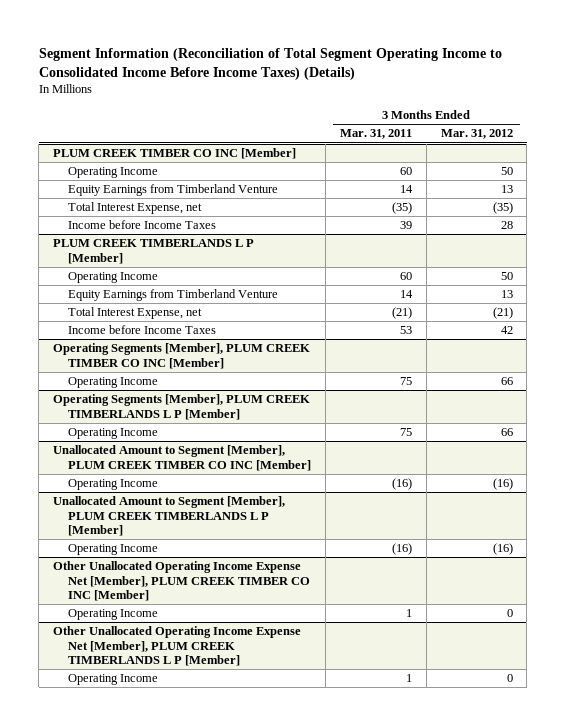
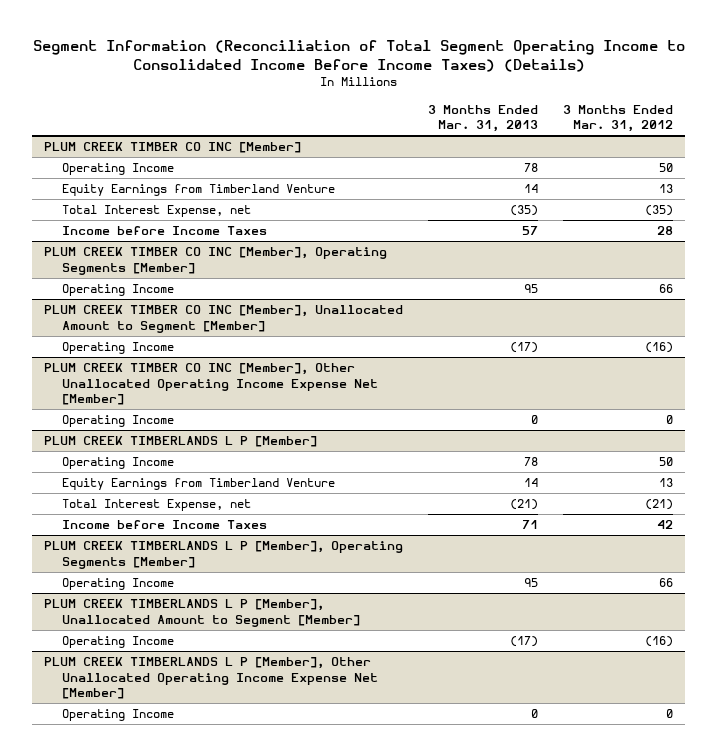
- | 3 Months Ended Mar. 31, 2011 | 3 Months Ended Mar. 31, 2012
+ | 3 Months Ended Mar. 31, 2013 | 3 Months Ended Mar. 31, 2012
+ PLUM CREEK TIMBER CO INC [Member], Operating Segments [Member]
+ Operating Income | 95 | 66
+ PLUM CREEK TIMBER CO INC [Member], Unallocated Amount to Segment [Member]
+ Operating Income | (17) | (16)
+ PLUM CREEK TIMBER CO INC [Member], Other Unallocated Operating Income Expense Net [Member]
+ Operating Income | 0 | 0
- Operating Segments [Member], PLUM CREEK TIMBER CO INC [Member]
- Operating Income | 75 | 66
- Operating Segments [Member], PLUM CREEK TIMBERLANDS L P [Member]
+ PLUM CREEK TIMBERLANDS L P [Member], Operating Segments [Member]
- Unallocated Amount to Segment [Member], PLUM CREEK TIMBER CO INC [Member]
- Operating Income | (16) | (16)
- Unallocated Amount to Segment [Member], PLUM CREEK TIMBERLANDS L P [Member]
+ PLUM CREEK TIMBERLANDS L P [Member], Unallocated Amount to Segment [Member]
- Other Unallocated Operating Income Expense Net [Member], PLUM CREEK TIMBER CO INC [Member]
- Operating Income | 1 | 0
- Other Unallocated Operating Income Expense Net [Member], PLUM CREEK TIMBERLANDS L P [Member]
+ PLUM CREEK TIMBERLANDS L P [Member], Other Unallocated Operating Income Expense Net [Member]

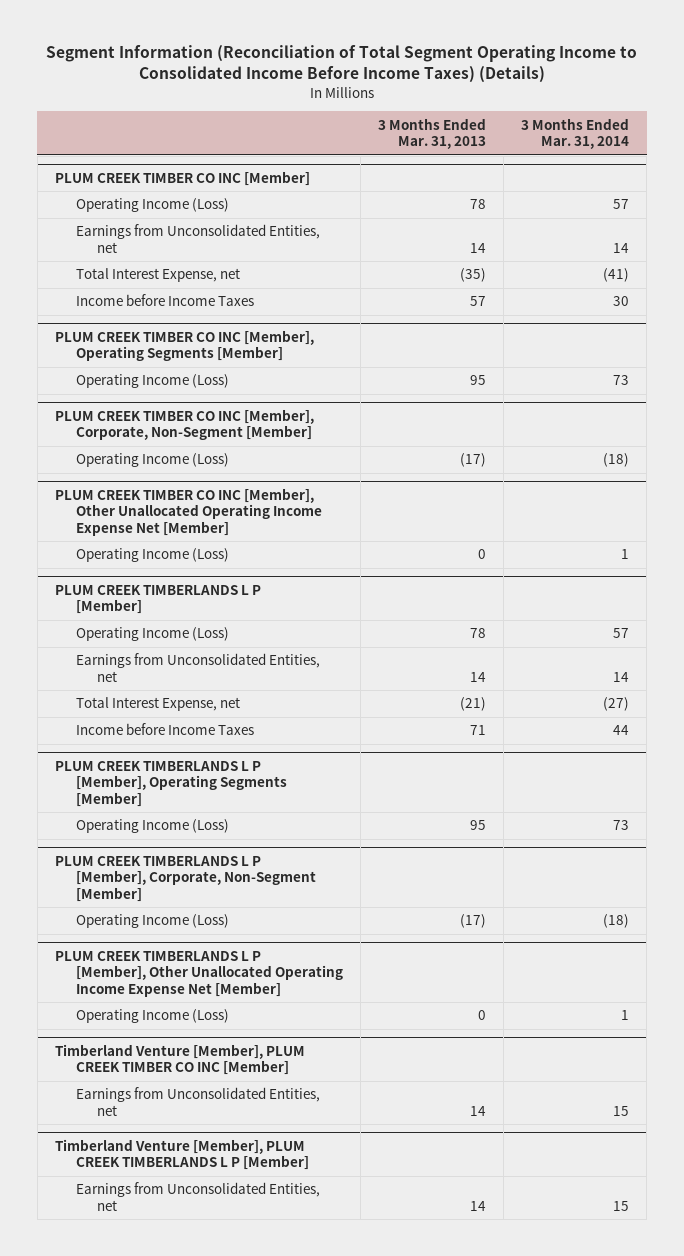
- | 3 Months Ended Mar. 31, 2013 | 3 Months Ended Mar. 31, 2012
+ | 3 Months Ended Mar. 31, 2013 | 3 Months Ended Mar. 31, 2014
@ PLUM CREEK TIMBER CO INC [Member]
- Operating Income | 78 | 50
- Equity Earnings from Timberland Venture | 14 | 13
+ Operating Income (Loss) | 78 | 57
+ Earnings from Unconsolidated Entities, net | 14 | 14
@ PLUM CREEK TIMBER CO INC [Member], Operating Segments [Member]
- Operating Income | 95 | 66
- PLUM CREEK TIMBER CO INC [Member], Unallocated Amount to Segment [Member]
- Operating Income | (17) | (16)
@ PLUM CREEK TIMBER CO INC [Member], Operating Segments [Member]
+ Operating Income (Loss) | 95 | 73
+ PLUM CREEK TIMBER CO INC [Member], Corporate, Non-Segment [Member]
+ Operating Income (Loss) | (17) | (18)
@ PLUM CREEK TIMBER CO INC [Member], Other Unallocated Operating Income Expense Net [Member]
- Operating Income | 0 | 0
+ Operating Income (Loss) | 0 | 1
@ PLUM CREEK TIMBERLANDS L P [Member]
- Operating Income | 78 | 50
- Equity Earnings from Timberland Venture | 14 | 13
+ Operating Income (Loss) | 78 | 57
+ Earnings from Unconsolidated Entities, net | 14 | 14
@ PLUM CREEK TIMBERLANDS L P [Member], Operating Segments [Member]
- Operating Income | 95 | 66
- PLUM CREEK TIMBERLANDS L P [Member], Unallocated Amount to Segment [Member]
- Operating Income | (17) | (16)
@ PLUM CREEK TIMBERLANDS L P [Member], Operating Segments [Member]
+ Operating Income (Loss) | 95 | 73
+ PLUM CREEK TIMBERLANDS L P [Member], Corporate, Non-Segment [Member]
+ Operating Income (Loss) | (17) | (18)
@ PLUM CREEK TIMBERLANDS L P [Member], Other Unallocated Operating Income Expense Net [Member]
- Operating Income | 0 | 0
+ Operating Income (Loss) | 0 | 1
+ Timberland Venture [Member], PLUM CREEK TIMBER CO INC [Member]
+ Earnings from Unconsolidated Entities, net | 14 | 15
+ Timberland Venture [Member], PLUM CREEK TIMBERLANDS L P [Member]
+ Earnings from Unconsolidated Entities, net | 14 | 15

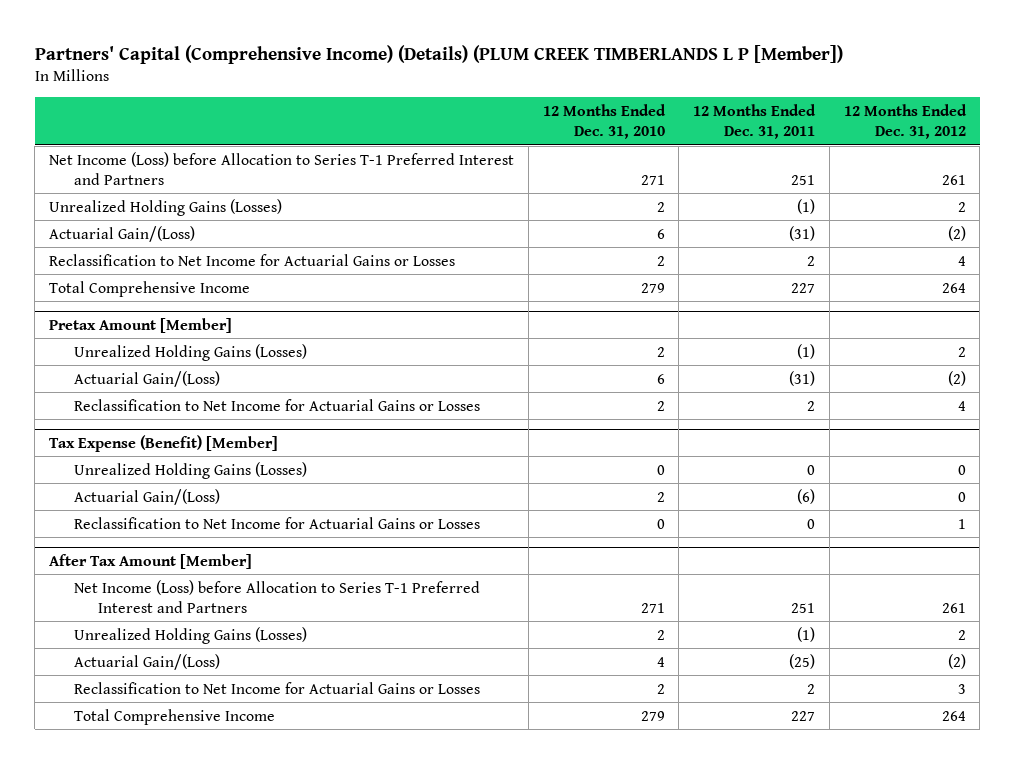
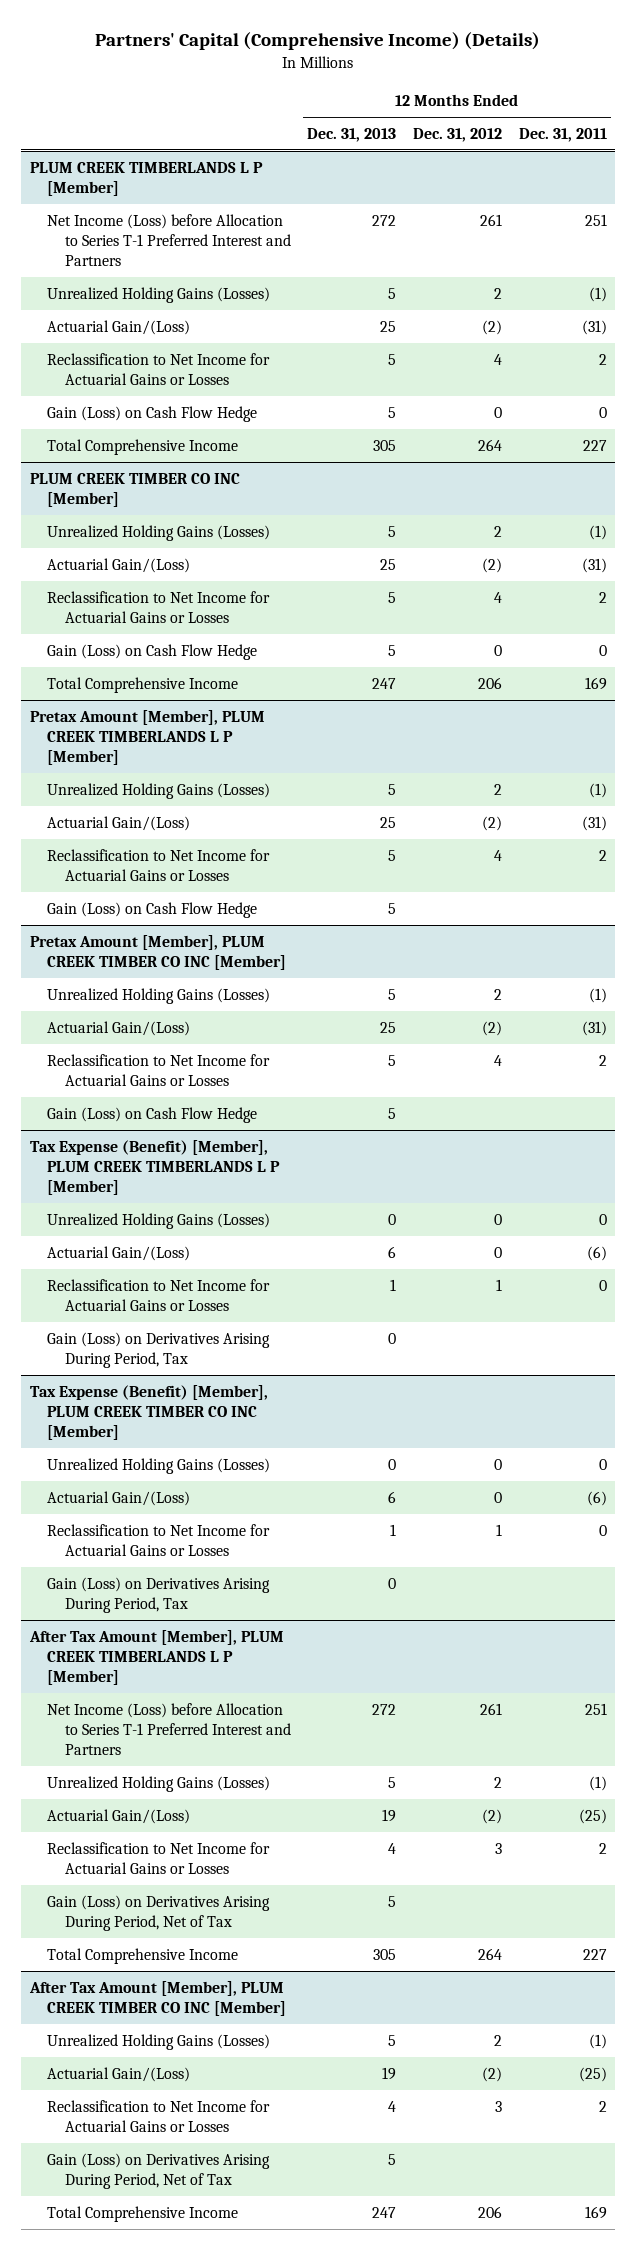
- Partners' Capital (Comprehensive Income) (Details) (PLUM CREEK TIMBERLANDS L P [Member])
+ Partners' Capital (Comprehensive Income) (Details)
- | 12 Months Ended Dec. 31, 2010 | 12 Months Ended Dec. 31, 2011 | 12 Months Ended Dec. 31, 2012
+ | 12 Months Ended Dec. 31, 2013 | 12 Months Ended Dec. 31, 2012 | 12 Months Ended Dec. 31, 2011
+ PLUM CREEK TIMBERLANDS L P [Member]
+ Gain (Loss) on Cash Flow Hedge | 5 | 0 | 0
- Pretax Amount [Member]
+ PLUM CREEK TIMBER CO INC [Member]
- Tax Expense (Benefit) [Member]
+ Gain (Loss) on Cash Flow Hedge | 5 | 0 | 0
+ Total Comprehensive Income | 247 | 206 | 169
+ Pretax Amount [Member], PLUM CREEK TIMBERLANDS L P [Member]
+ Unrealized Holding Gains (Losses) | 5 | 2 | (1)
+ Actuarial Gain/(Loss) | 25 | (2) | (31)
+ Reclassification to Net Income for Actuarial Gains or Losses | 5 | 4 | 2
+ Gain (Loss) on Cash Flow Hedge | 5 | |
+ Pretax Amount [Member], PLUM CREEK TIMBER CO INC [Member]
+ Unrealized Holding Gains (Losses) | 5 | 2 | (1)
+ Actuarial Gain/(Loss) | 25 | (2) | (31)
+ Reclassification to Net Income for Actuarial Gains or Losses | 5 | 4 | 2
+ Gain (Loss) on Cash Flow Hedge | 5 | |
+ Tax Expense (Benefit) [Member], PLUM CREEK TIMBERLANDS L P [Member]
- After Tax Amount [Member]
+ Gain (Loss) on Derivatives Arising During Period, Tax | 0 | |
+ Tax Expense (Benefit) [Member], PLUM CREEK TIMBER CO INC [Member]
+ Unrealized Holding Gains (Losses) | 0 | 0 | 0
+ Actuarial Gain/(Loss) | 6 | 0 | (6)
+ Reclassification to Net Income for Actuarial Gains or Losses | 1 | 1 | 0
+ Gain (Loss) on Derivatives Arising During Period, Tax | 0 | |
+ After Tax Amount [Member], PLUM CREEK TIMBERLANDS L P [Member]
+ Gain (Loss) on Derivatives Arising During Period, Net of Tax | 5 | |
+ After Tax Amount [Member], PLUM CREEK TIMBER CO INC [Member]
+ Unrealized Holding Gains (Losses) | 5 | 2 | (1)
+ Actuarial Gain/(Loss) | 19 | (2) | (25)
+ Reclassification to Net Income for Actuarial Gains or Losses | 4 | 3 | 2
+ Gain (Loss) on Derivatives Arising During Period, Net of Tax | 5 | |
+ Total Comprehensive Income | 247 | 206 | 169

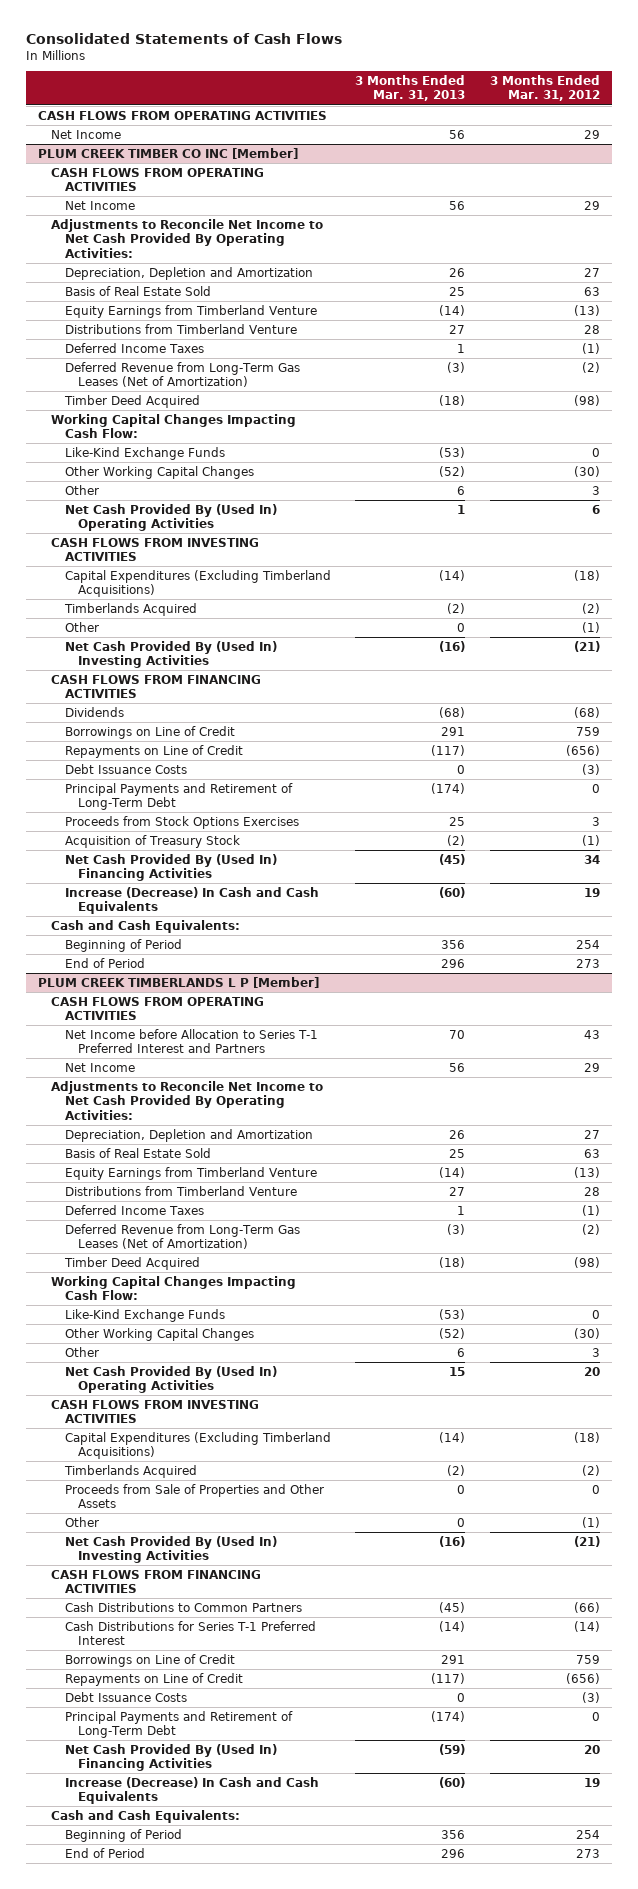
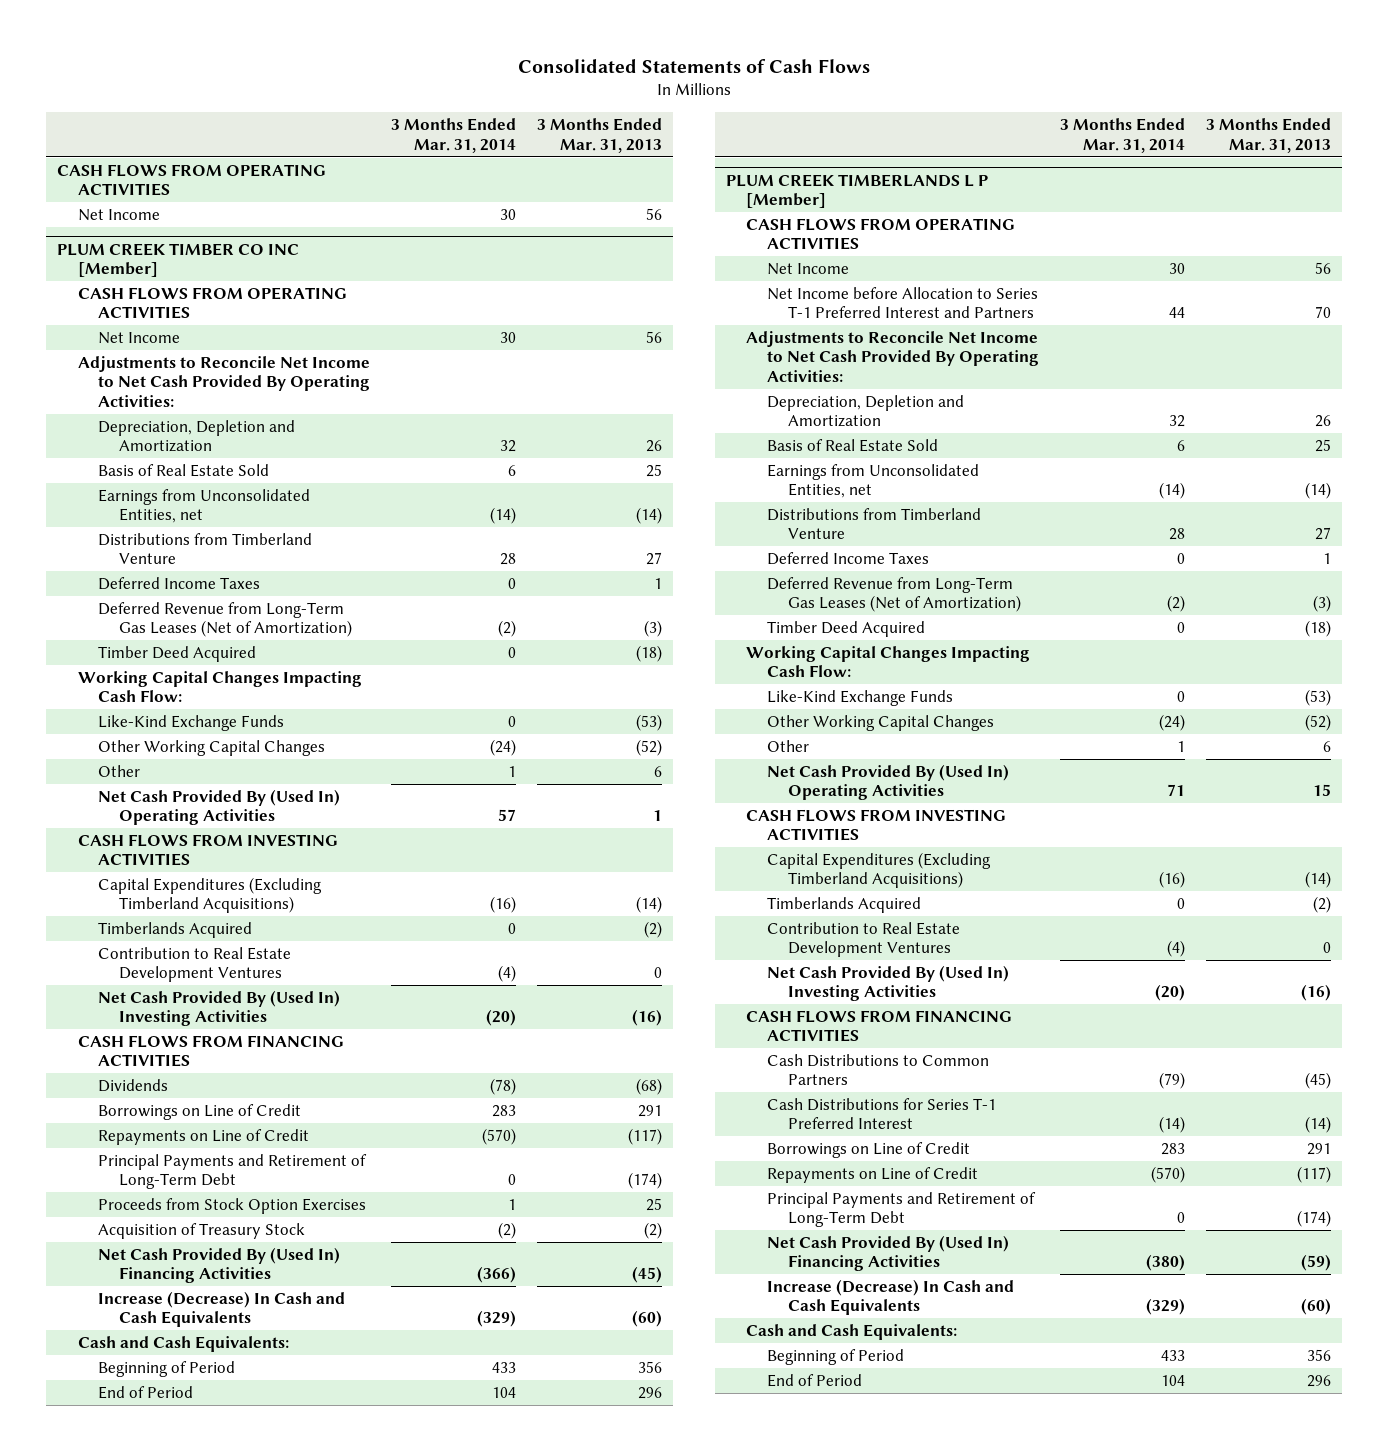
- | 3 Months Ended Mar. 31, 2013 | 3 Months Ended Mar. 31, 2012
+ | 3 Months Ended Mar. 31, 2014 | 3 Months Ended Mar. 31, 2013
@ PLUM CREEK TIMBER CO INC [Member]
- Equity Earnings from Timberland Venture | (14) | (13)
+ Earnings from Unconsolidated Entities, net | (14) | (14)
- Other | 0 | (1)
+ Contribution to Real Estate Development Ventures | (4) | 0
- Debt Issuance Costs | 0 | (3)
- Proceeds from Stock Options Exercises | 25 | 3
+ Proceeds from Stock Option Exercises | 1 | 25
@ PLUM CREEK TIMBERLANDS L P [Member]
moved down: Net Income before Allocation to Series T-1 Preferred Interest and Partners | 44 | 70
- Equity Earnings from Timberland Venture | (14) | (13)
+ Earnings from Unconsolidated Entities, net | (14) | (14)
- Proceeds from Sale of Properties and Other Assets | 0 | 0
- Other | 0 | (1)
+ Contribution to Real Estate Development Ventures | (4) | 0
- Debt Issuance Costs | 0 | (3)

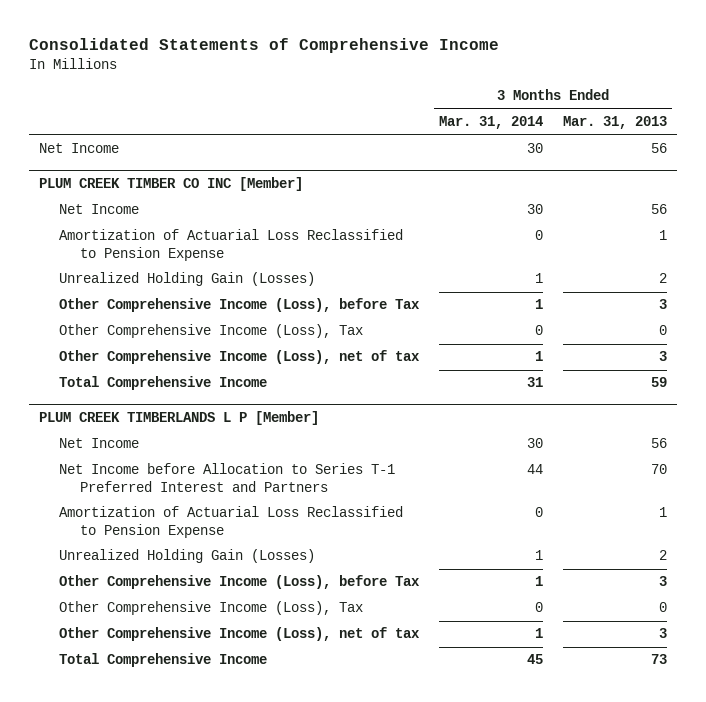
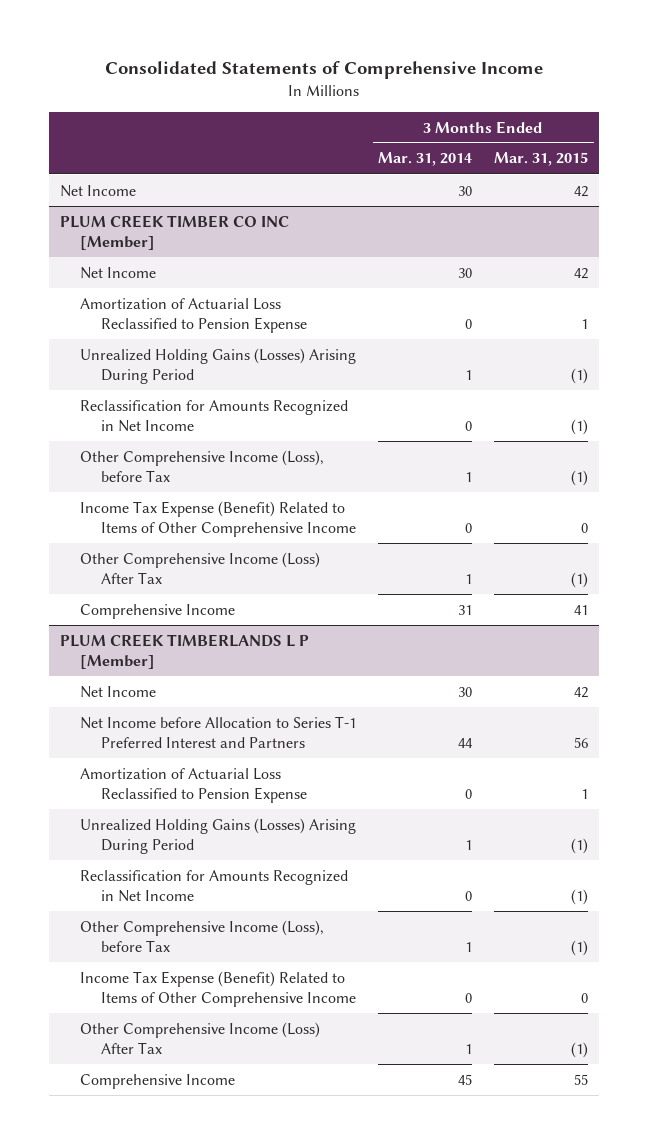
- | 3 Months Ended Mar. 31, 2014 | 3 Months Ended Mar. 31, 2013
+ | 3 Months Ended Mar. 31, 2014 | 3 Months Ended Mar. 31, 2015
@ PLUM CREEK TIMBER CO INC [Member]
- Unrealized Holding Gain (Losses) | 1 | 2
+ Unrealized Holding Gains (Losses) Arising During Period | 1 | (1)
+ Reclassification for Amounts Recognized in Net Income | 0 | (1)
- Other Comprehensive Income (Loss), Tax | 0 | 0
- Other Comprehensive Income (Loss), net of tax | 1 | 3
- Total Comprehensive Income | 31 | 59
+ Income Tax Expense (Benefit) Related to Items of Other Comprehensive Income | 0 | 0
+ Other Comprehensive Income (Loss) After Tax | 1 | (1)
+ Comprehensive Income | 31 | 41
@ PLUM CREEK TIMBERLANDS L P [Member]
- Unrealized Holding Gain (Losses) | 1 | 2
+ Unrealized Holding Gains (Losses) Arising During Period | 1 | (1)
+ Reclassification for Amounts Recognized in Net Income | 0 | (1)
- Other Comprehensive Income (Loss), Tax | 0 | 0
- Other Comprehensive Income (Loss), net of tax | 1 | 3
- Total Comprehensive Income | 45 | 73
+ Income Tax Expense (Benefit) Related to Items of Other Comprehensive Income | 0 | 0
+ Other Comprehensive Income (Loss) After Tax | 1 | (1)
+ Comprehensive Income | 45 | 55

